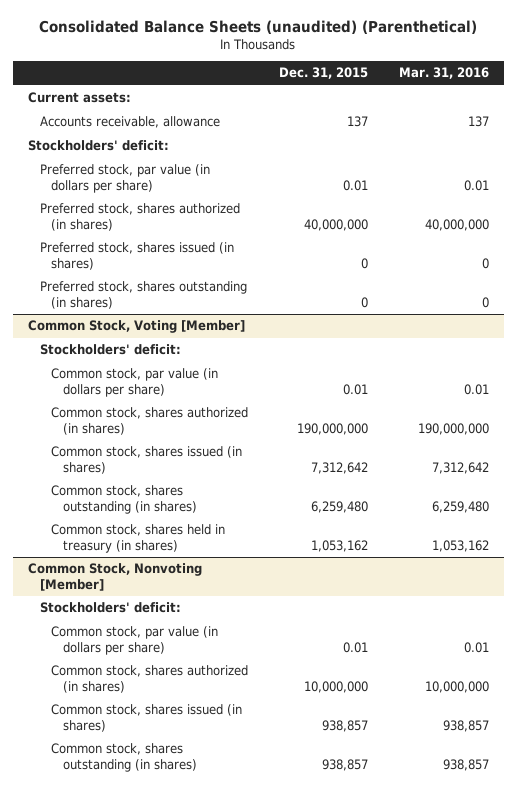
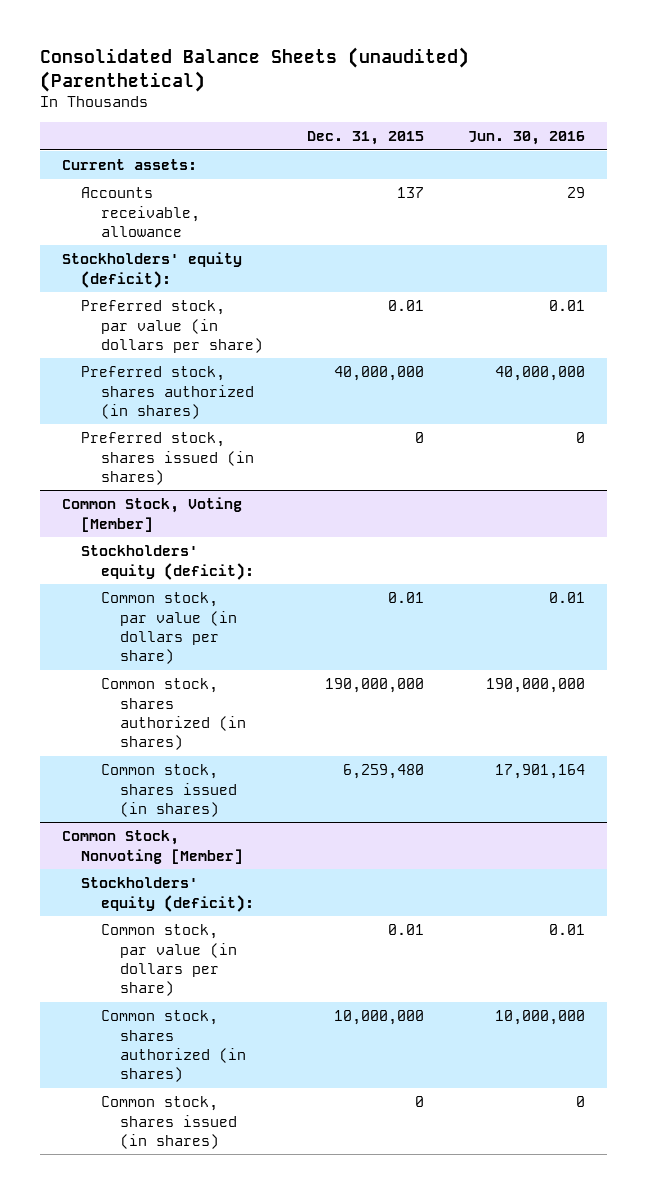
- | Dec. 31, 2015 | Mar. 31, 2016
+ | Dec. 31, 2015 | Jun. 30, 2016
- Stockholders' deficit:
+ Stockholders' equity (deficit):
- Preferred stock, shares outstanding (in shares) | 0 | 0
@ Common Stock, Voting [Member]
- Stockholders' deficit:
+ Stockholders' equity (deficit):
- Common stock, shares issued (in shares) | 7,312,642 | 7,312,642
- Common stock, shares outstanding (in shares) | 6,259,480 | 6,259,480
- Common stock, shares held in treasury (in shares) | 1,053,162 | 1,053,162
+ Common stock, shares issued (in shares) | 6,259,480 | 17,901,164
@ Common Stock, Nonvoting [Member]
- Stockholders' deficit:
+ Stockholders' equity (deficit):
- Common stock, shares issued (in shares) | 938,857 | 938,857
- Common stock, shares outstanding (in shares) | 938,857 | 938,857
+ Common stock, shares issued (in shares) | 0 | 0

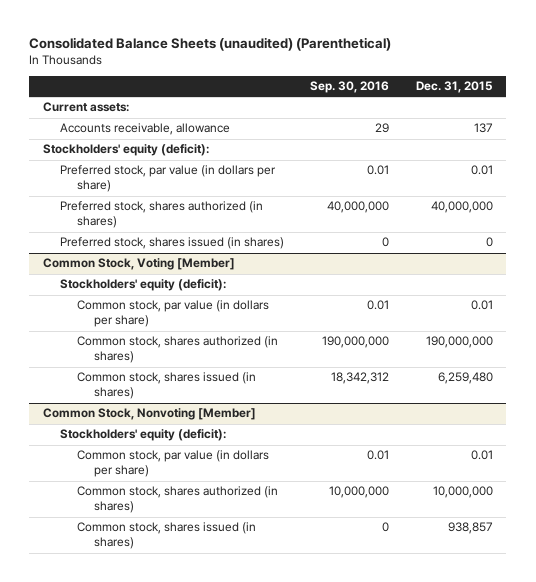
- | Dec. 31, 2015 | Jun. 30, 2016
+ | Sep. 30, 2016 | Dec. 31, 2015
@ Common Stock, Nonvoting [Member]
- Common stock, shares issued (in shares) | 0 | 0
+ Common stock, shares issued (in shares) | 0 | 938,857

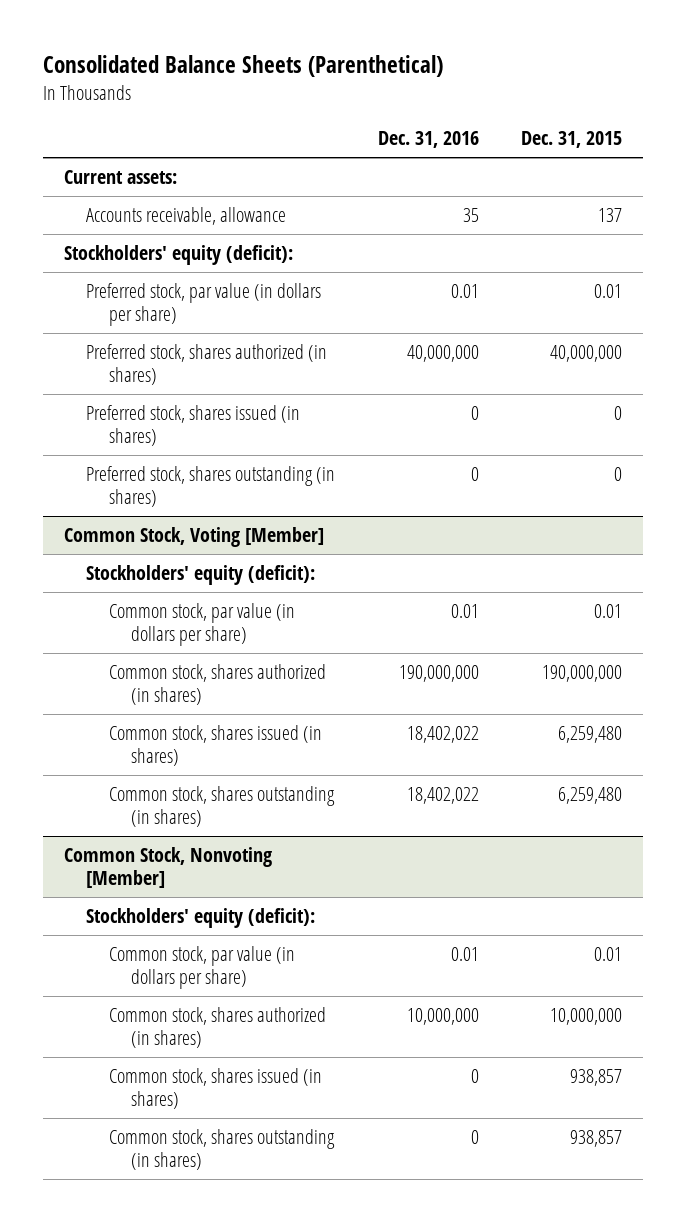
- Consolidated Balance Sheets (unaudited) (Parenthetical)
+ Consolidated Balance Sheets (Parenthetical)
- | Sep. 30, 2016 | Dec. 31, 2015
+ | Dec. 31, 2016 | Dec. 31, 2015
+ Preferred stock, shares outstanding (in shares) | 0 | 0
@ Common Stock, Voting [Member]
+ Common stock, shares outstanding (in shares) | 18,402,022 | 6,259,480
@ Common Stock, Nonvoting [Member]
+ Common stock, shares outstanding (in shares) | 0 | 938,857

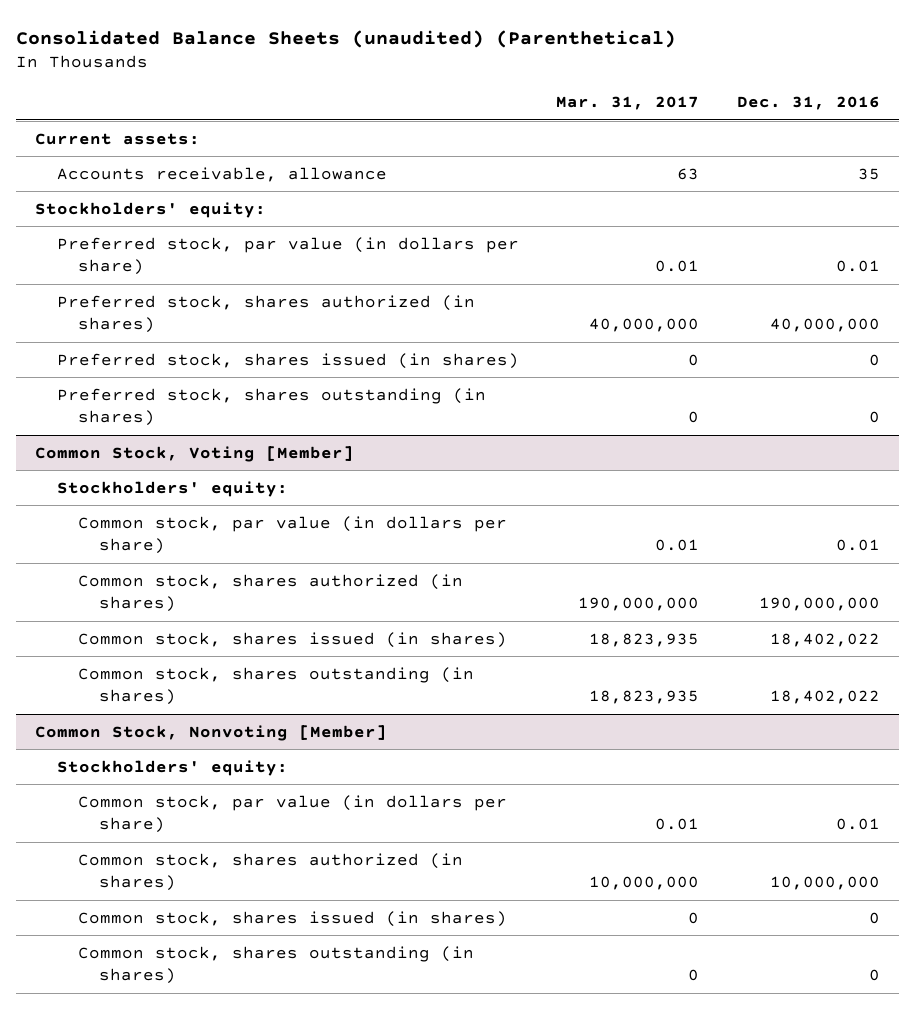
- Consolidated Balance Sheets (Parenthetical)
+ Consolidated Balance Sheets (unaudited) (Parenthetical)
- | Dec. 31, 2016 | Dec. 31, 2015
+ | Mar. 31, 2017 | Dec. 31, 2016
- Stockholders' equity (deficit):
+ Stockholders' equity:
@ Common Stock, Voting [Member]
- Stockholders' equity (deficit):
+ Stockholders' equity:
@ Common Stock, Nonvoting [Member]
- Stockholders' equity (deficit):
+ Stockholders' equity:

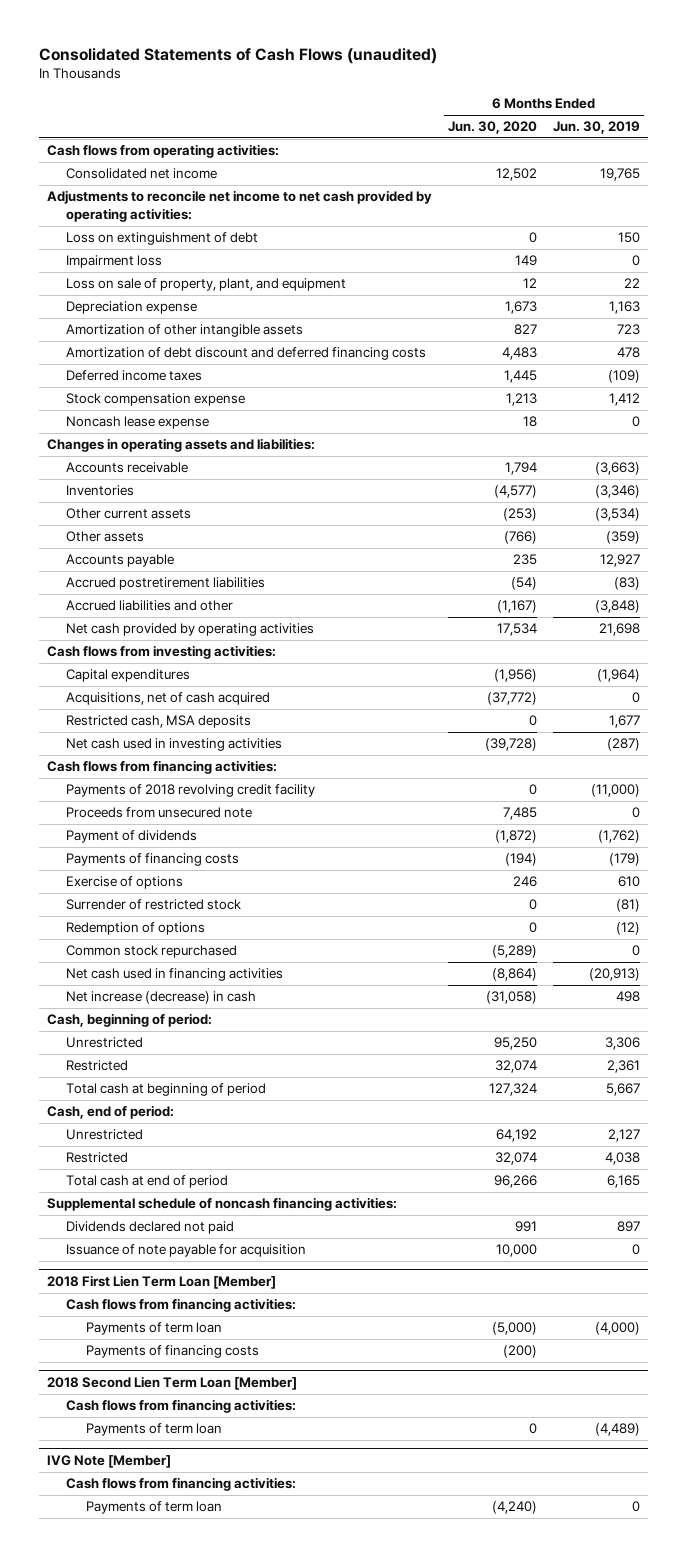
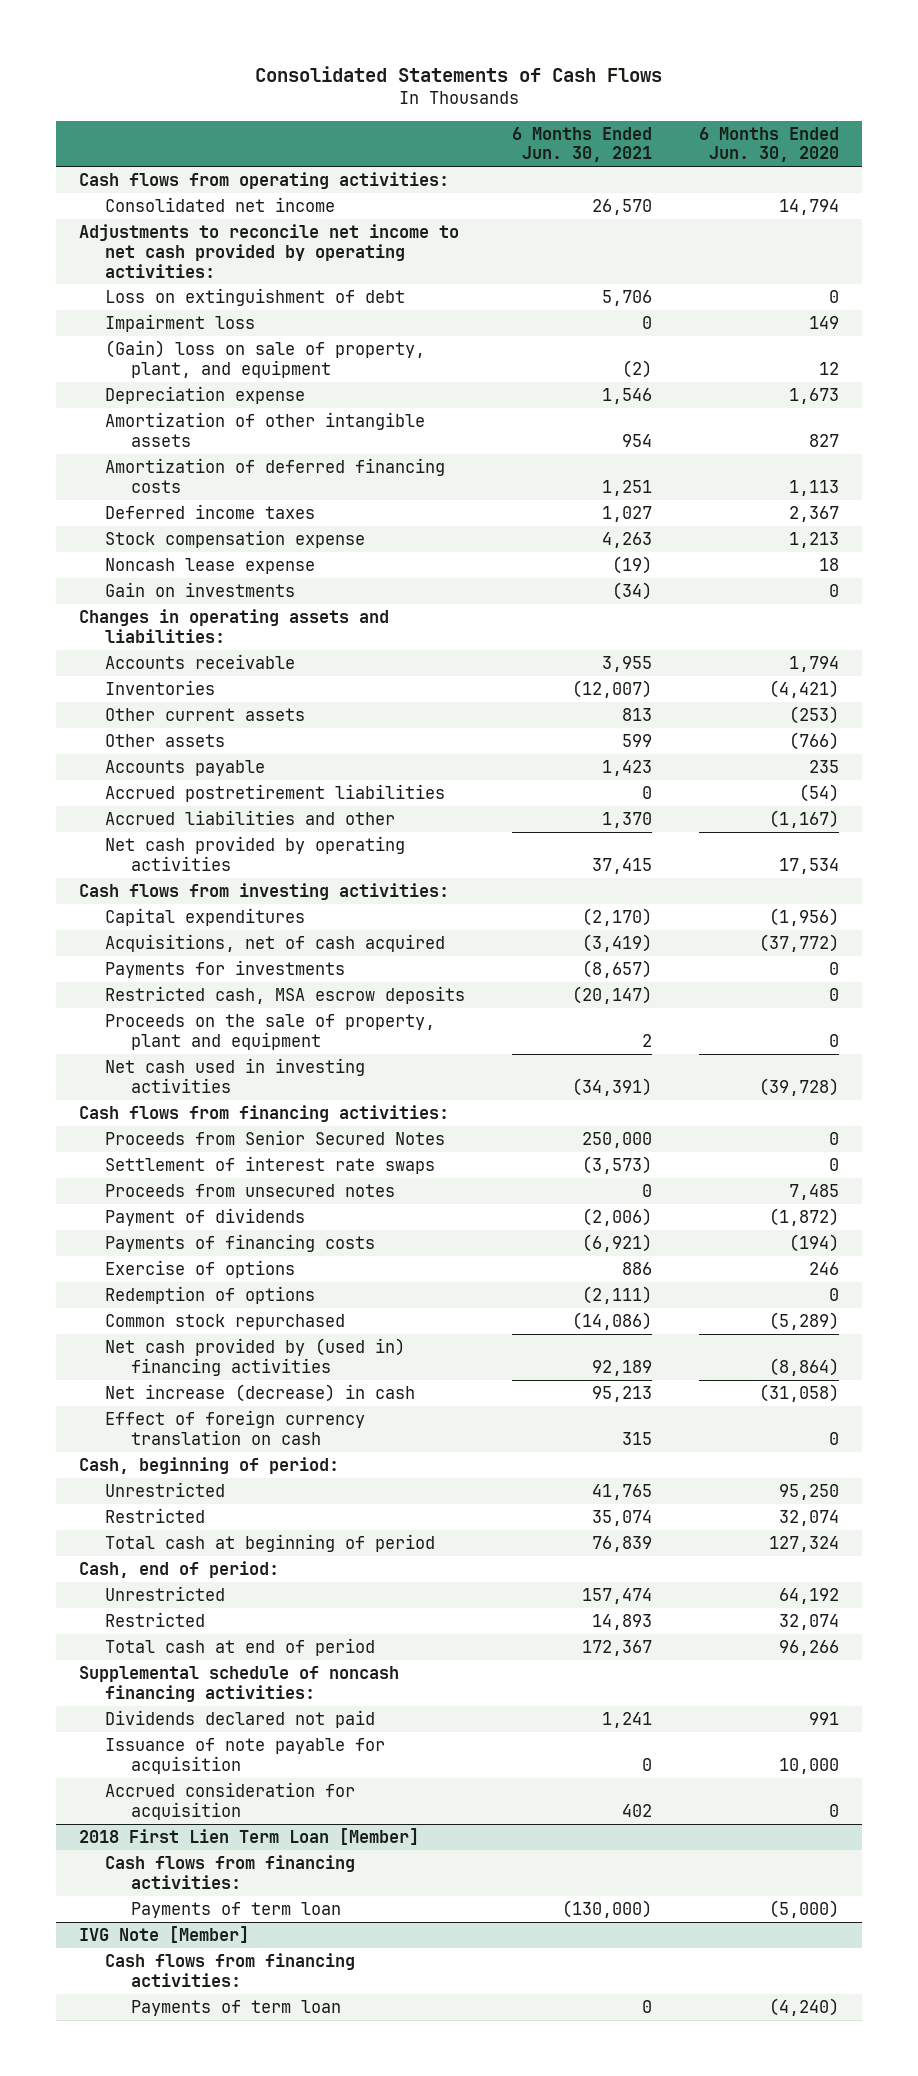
- Consolidated Statements of Cash Flows (unaudited)
+ Consolidated Statements of Cash Flows
- | 6 Months Ended Jun. 30, 2020 | 6 Months Ended Jun. 30, 2019
+ | 6 Months Ended Jun. 30, 2021 | 6 Months Ended Jun. 30, 2020
- Consolidated net income | 12,502 | 19,765
+ Consolidated net income | 26,570 | 14,794
- Loss on sale of property, plant, and equipment | 12 | 22
+ (Gain) loss on sale of property, plant, and equipment | (2) | 12
- Amortization of debt discount and deferred financing costs | 4,483 | 478
- Deferred income taxes | 1,445 | (109)
+ Amortization of deferred financing costs | 1,251 | 1,113
+ Deferred income taxes | 1,027 | 2,367
+ Gain on investments | (34) | 0
- Inventories | (4,577) | (3,346)
+ Inventories | (12,007) | (4,421)
- Restricted cash, MSA deposits | 0 | 1,677
+ Payments for investments | (8,657) | 0
+ Restricted cash, MSA escrow deposits | (20,147) | 0
+ Proceeds on the sale of property, plant and equipment | 2 | 0
- Payments of 2018 revolving credit facility | 0 | (11,000)
- Proceeds from unsecured note | 7,485 | 0
+ Proceeds from Senior Secured Notes | 250,000 | 0
+ Settlement of interest rate swaps | (3,573) | 0
+ Proceeds from unsecured notes | 0 | 7,485
- Surrender of restricted stock | 0 | (81)
- Net cash used in financing activities | (8,864) | (20,913)
+ Net cash provided by (used in) financing activities | 92,189 | (8,864)
+ Effect of foreign currency translation on cash | 315 | 0
+ Accrued consideration for acquisition | 402 | 0
@ 2018 First Lien Term Loan [Member]
- Payments of financing costs | (200) |
- 2018 Second Lien Term Loan [Member]
- Cash flows from financing activities:
- Payments of term loan | 0 | (4,489)

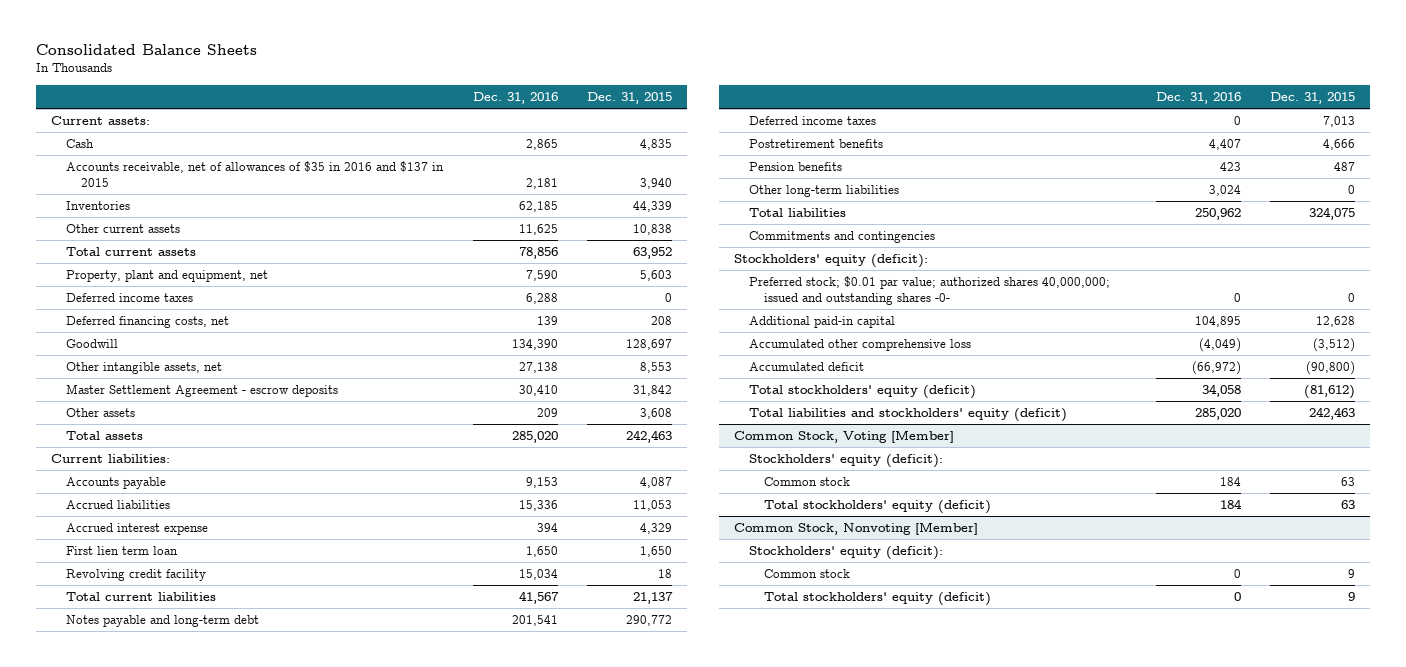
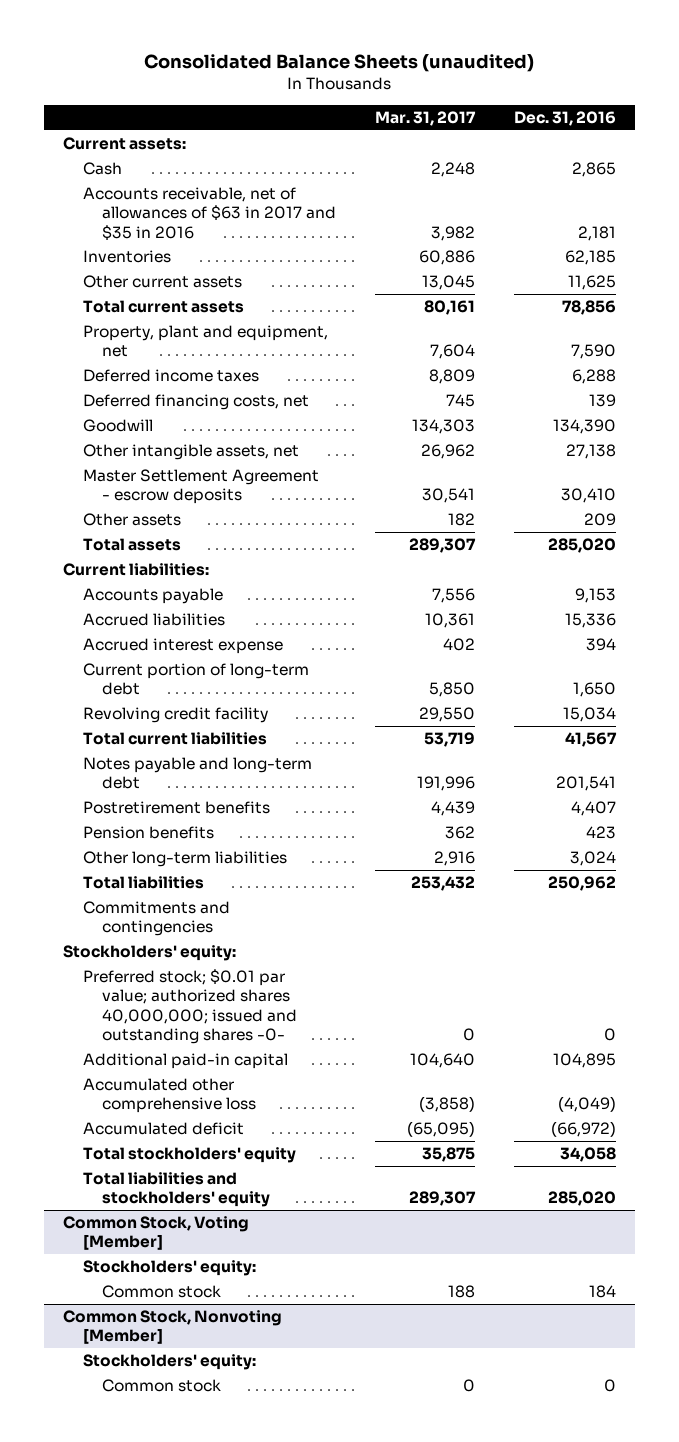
- Consolidated Balance Sheets
+ Consolidated Balance Sheets (unaudited)
- | Dec. 31, 2016 | Dec. 31, 2015
+ | Mar. 31, 2017 | Dec. 31, 2016
- Accounts receivable, net of allowances of $35 in 2016 and $137 in 2015 | 2,181 | 3,940
+ Accounts receivable, net of allowances of $63 in 2017 and $35 in 2016 | 3,982 | 2,181
- First lien term loan | 1,650 | 1,650
+ Current portion of long-term debt | 5,850 | 1,650
- Deferred income taxes | 0 | 7,013
- Stockholders' equity (deficit):
+ Stockholders' equity:
- Total stockholders' equity (deficit) | 34,058 | (81,612)
- Total liabilities and stockholders' equity (deficit) | 285,020 | 242,463
+ Total stockholders' equity | 35,875 | 34,058
+ Total liabilities and stockholders' equity | 289,307 | 285,020
@ Common Stock, Voting [Member]
- Stockholders' equity (deficit):
+ Stockholders' equity:
- Total stockholders' equity (deficit) | 184 | 63
@ Common Stock, Nonvoting [Member]
- Stockholders' equity (deficit):
+ Stockholders' equity:
- Total stockholders' equity (deficit) | 0 | 9

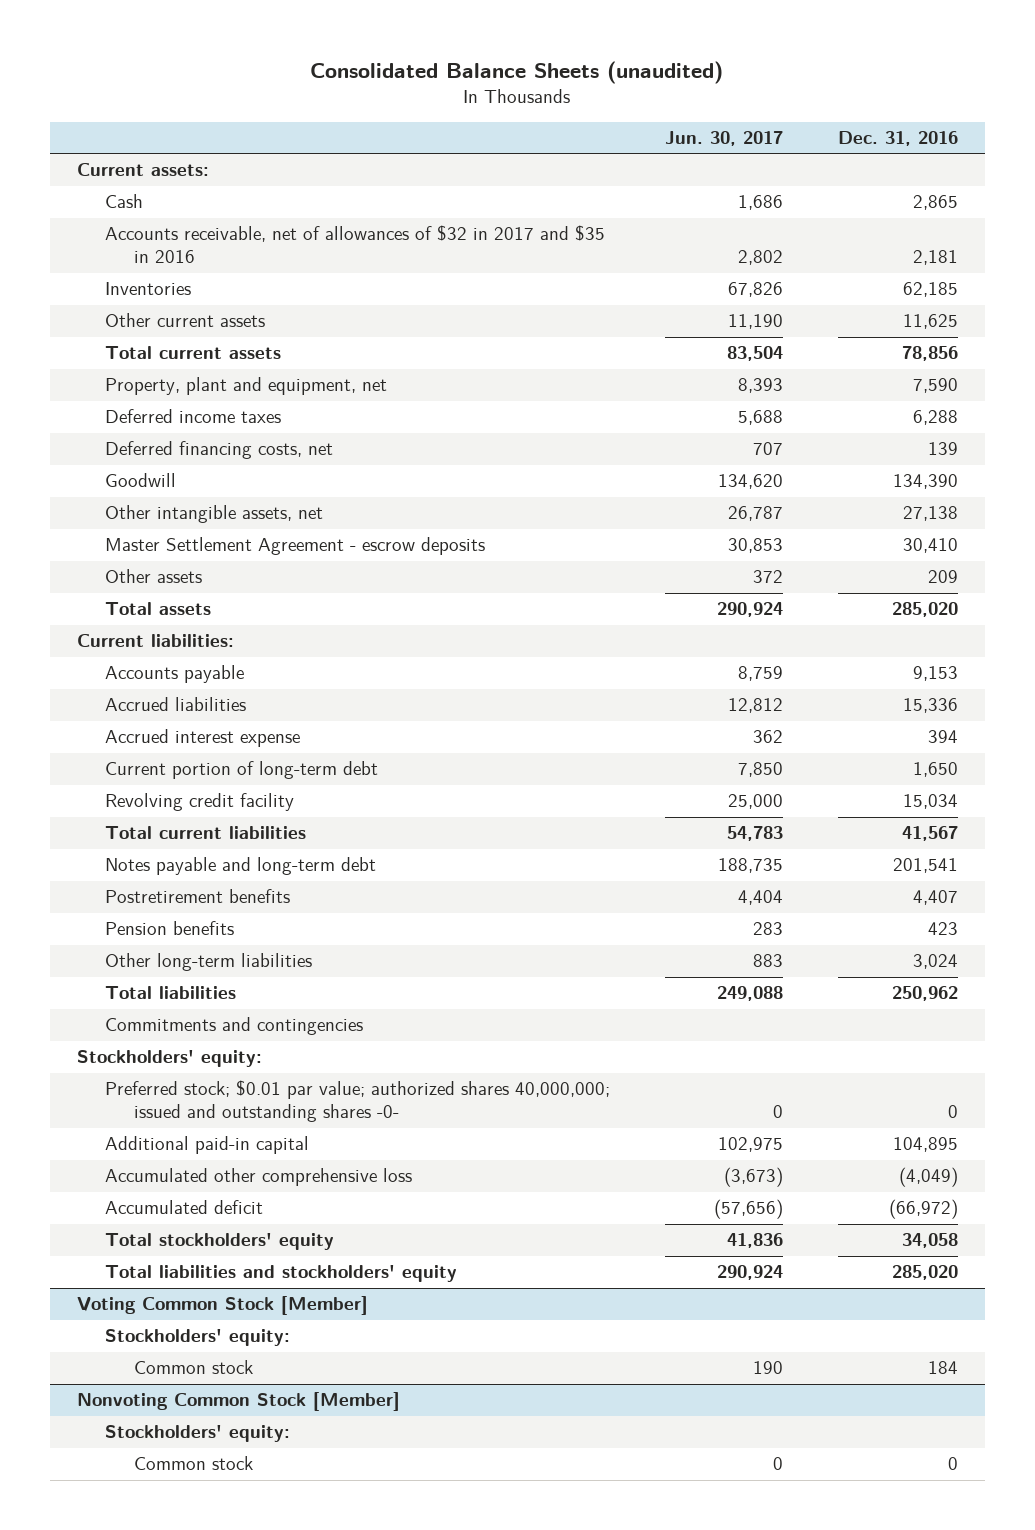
- | Mar. 31, 2017 | Dec. 31, 2016
+ | Jun. 30, 2017 | Dec. 31, 2016
- Accounts receivable, net of allowances of $63 in 2017 and $35 in 2016 | 3,982 | 2,181
+ Accounts receivable, net of allowances of $32 in 2017 and $35 in 2016 | 2,802 | 2,181
- Common Stock, Voting [Member]
+ Voting Common Stock [Member]
- Common Stock, Nonvoting [Member]
+ Nonvoting Common Stock [Member]

